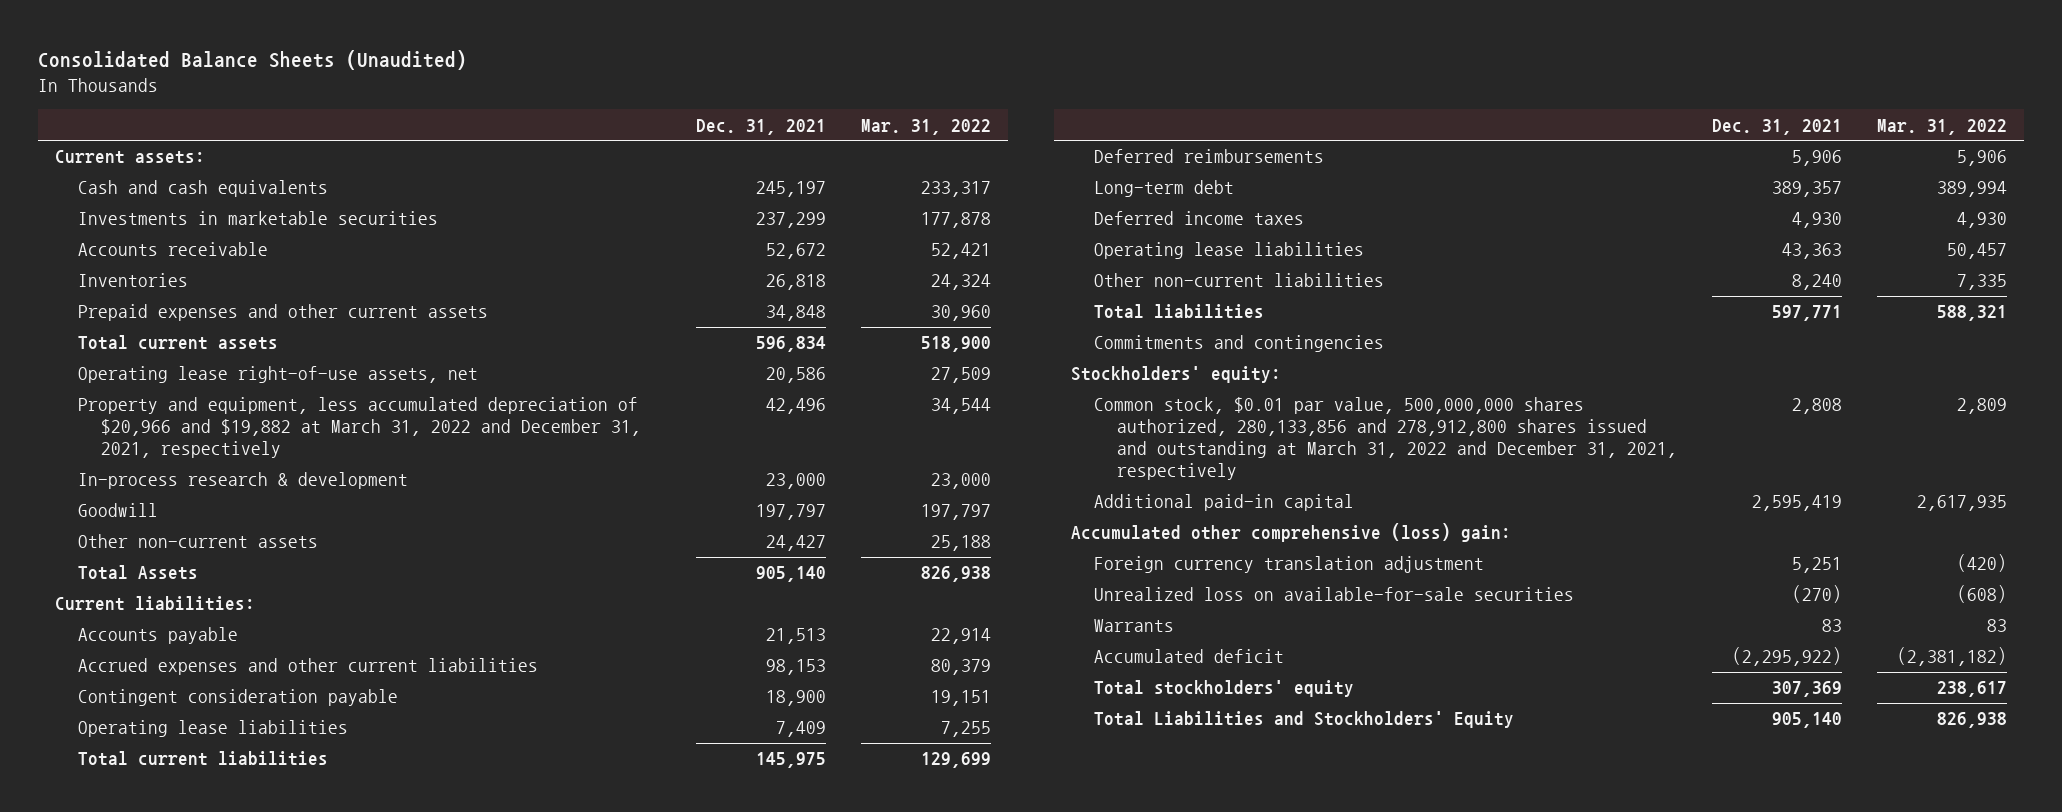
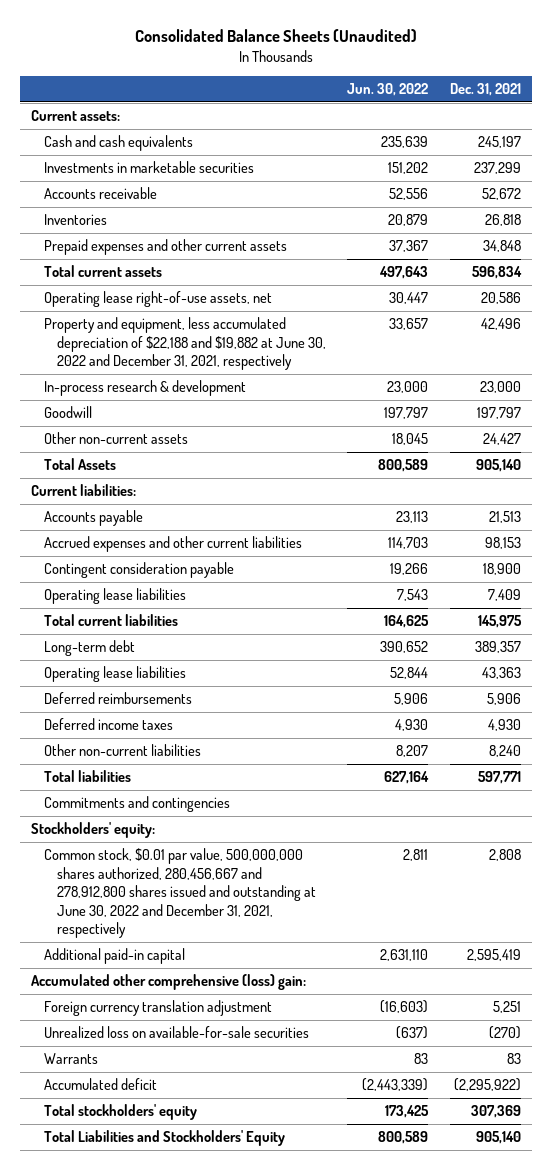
- | Dec. 31, 2021 | Mar. 31, 2022
+ | Jun. 30, 2022 | Dec. 31, 2021
- Property and equipment, less accumulated depreciation of $20,966 and $19,882 at March 31, 2022 and December 31, 2021, respectively | 42,496 | 34,544
+ Property and equipment, less accumulated depreciation of $22,188 and $19,882 at June 30, 2022 and December 31, 2021, respectively | 33,657 | 42,496
moved down: Deferred reimbursements | 5,906 | 5,906
moved down: Deferred income taxes | 4,930 | 4,930
- Common stock, $0.01 par value, 500,000,000 shares authorized, 280,133,856 and 278,912,800 shares issued and outstanding at March 31, 2022 and December 31, 2021, respectively | 2,808 | 2,809
+ Common stock, $0.01 par value, 500,000,000 shares authorized, 280,456,667 and 278,912,800 shares issued and outstanding at June 30, 2022 and December 31, 2021, respectively | 2,811 | 2,808

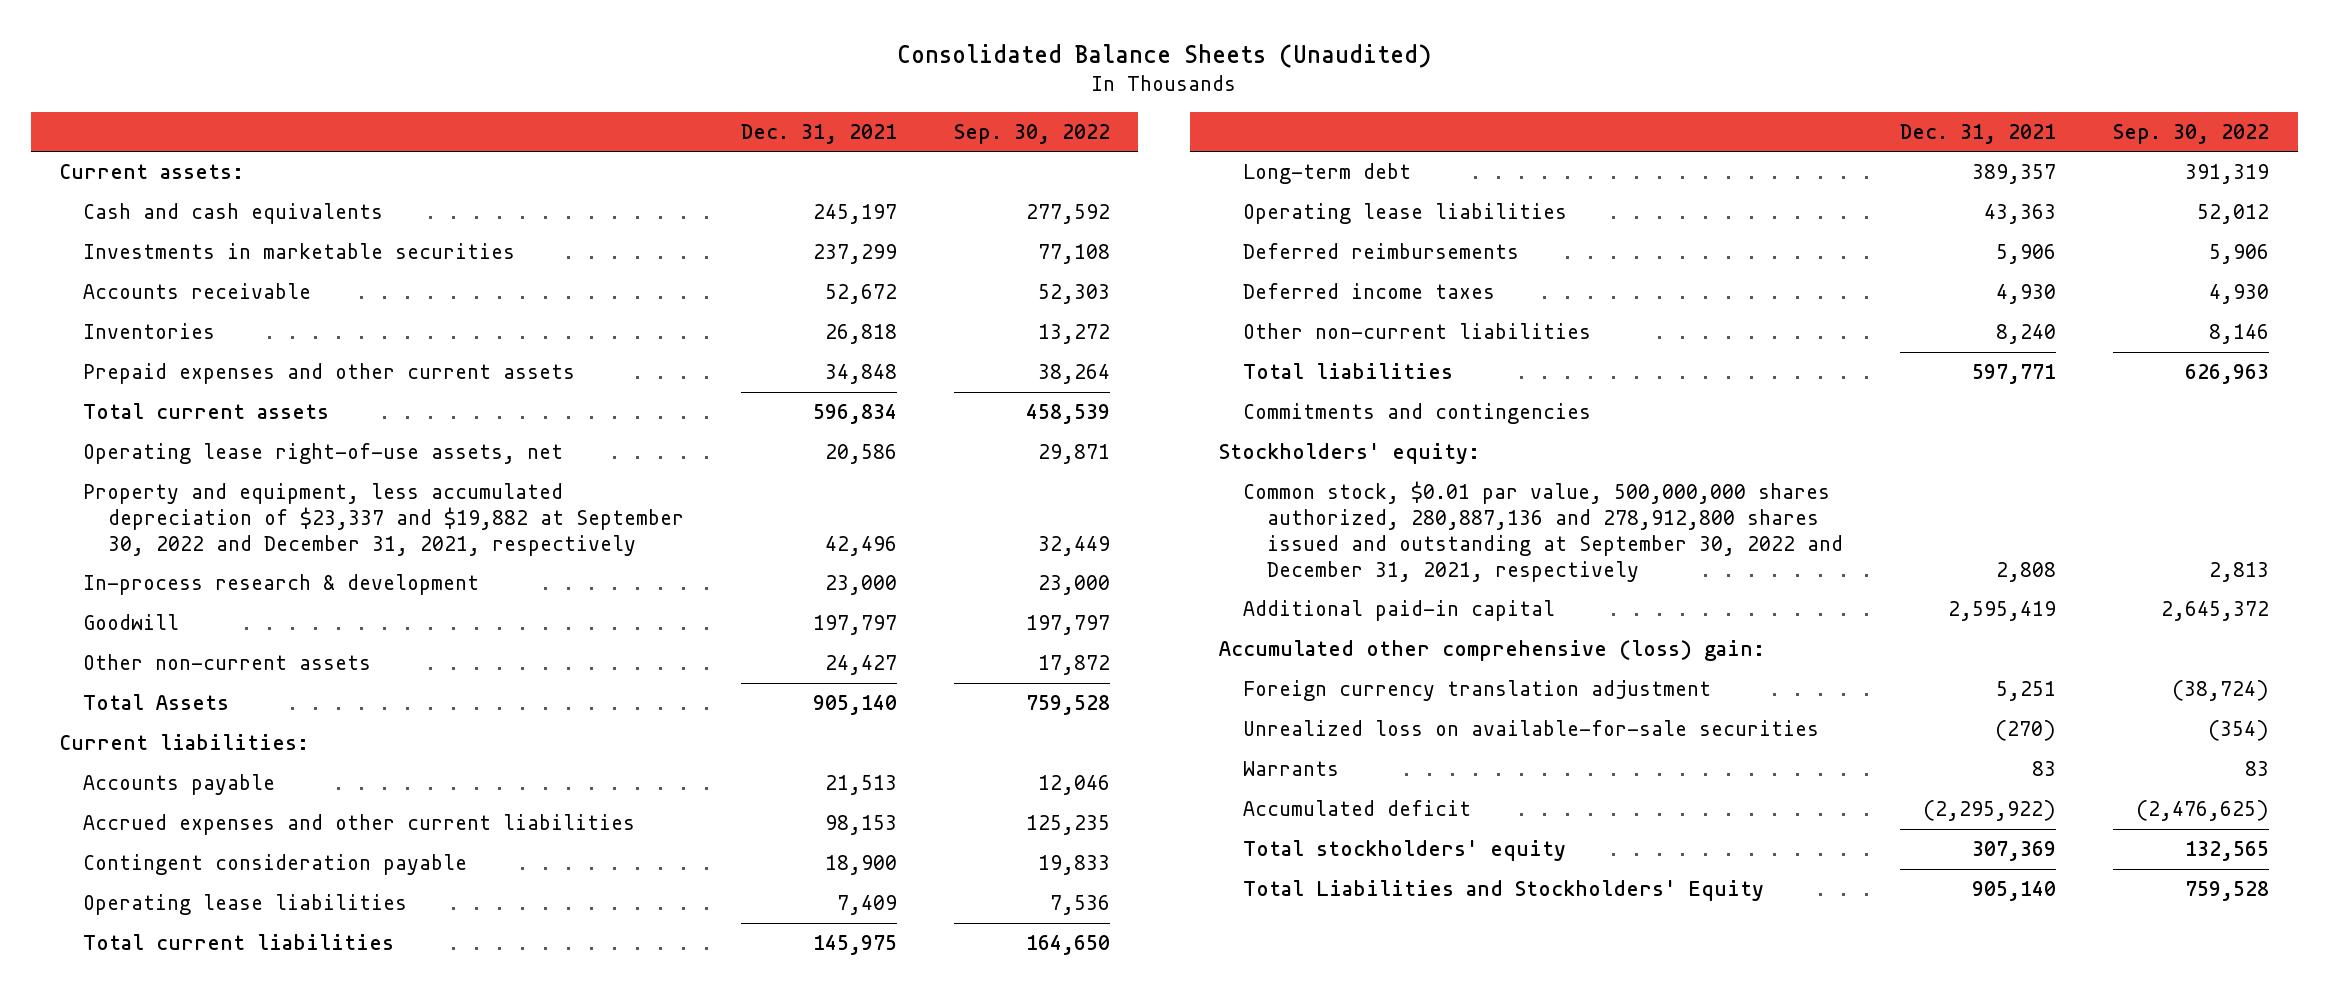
- | Jun. 30, 2022 | Dec. 31, 2021
+ | Dec. 31, 2021 | Sep. 30, 2022
- Property and equipment, less accumulated depreciation of $22,188 and $19,882 at June 30, 2022 and December 31, 2021, respectively | 33,657 | 42,496
+ Property and equipment, less accumulated depreciation of $23,337 and $19,882 at September 30, 2022 and December 31, 2021, respectively | 42,496 | 32,449
- Common stock, $0.01 par value, 500,000,000 shares authorized, 280,456,667 and 278,912,800 shares issued and outstanding at June 30, 2022 and December 31, 2021, respectively | 2,811 | 2,808
+ Common stock, $0.01 par value, 500,000,000 shares authorized, 280,887,136 and 278,912,800 shares issued and outstanding at September 30, 2022 and December 31, 2021, respectively | 2,808 | 2,813

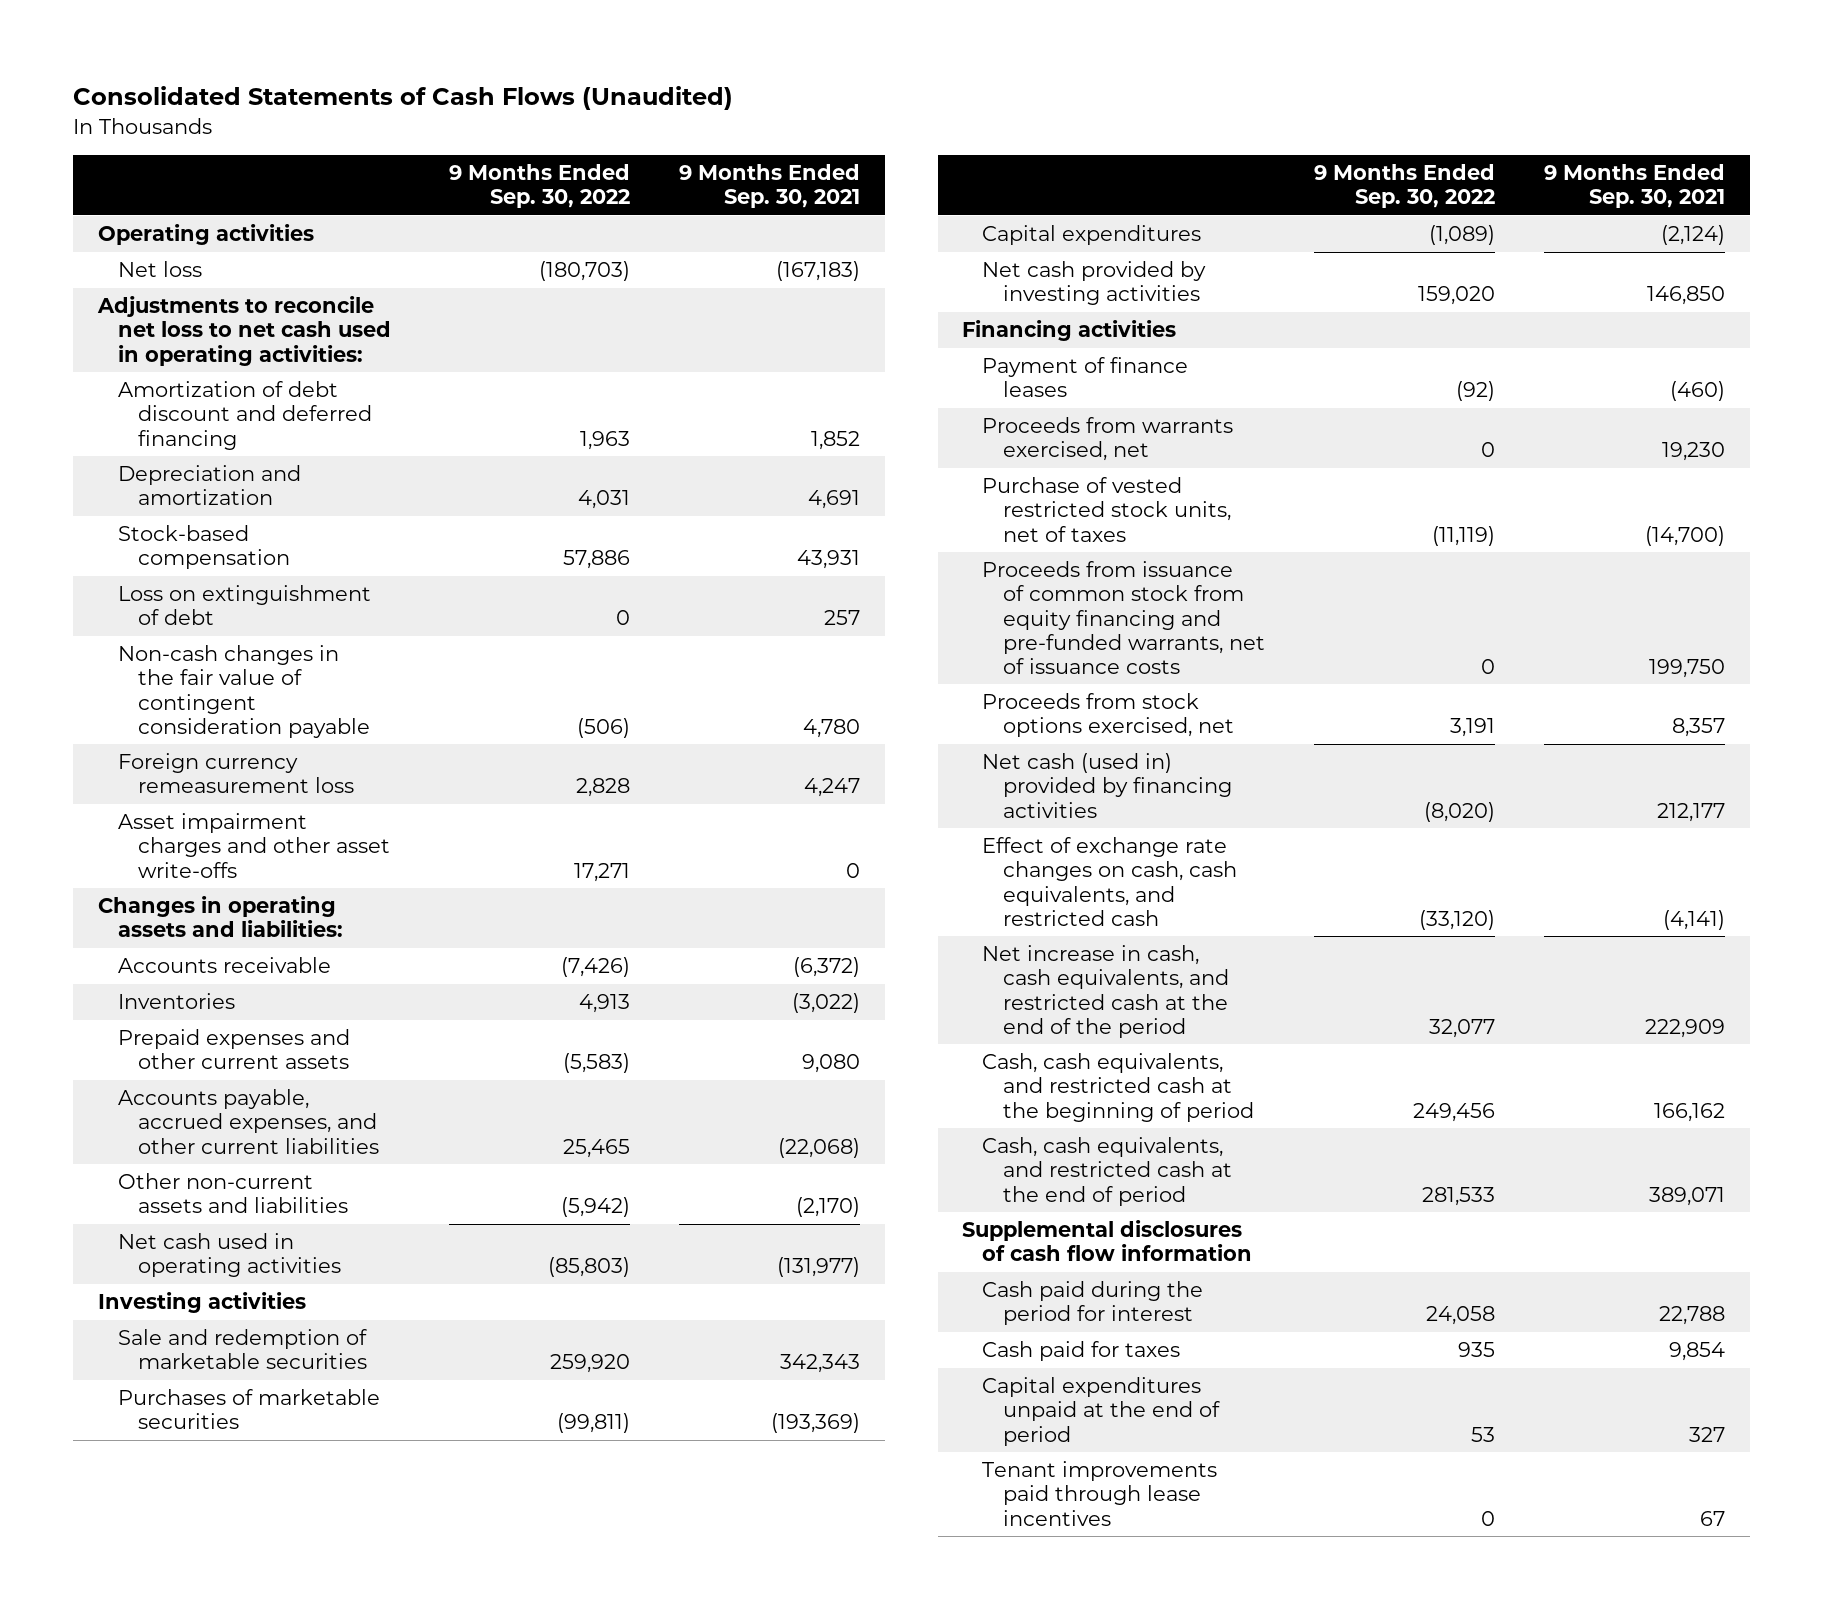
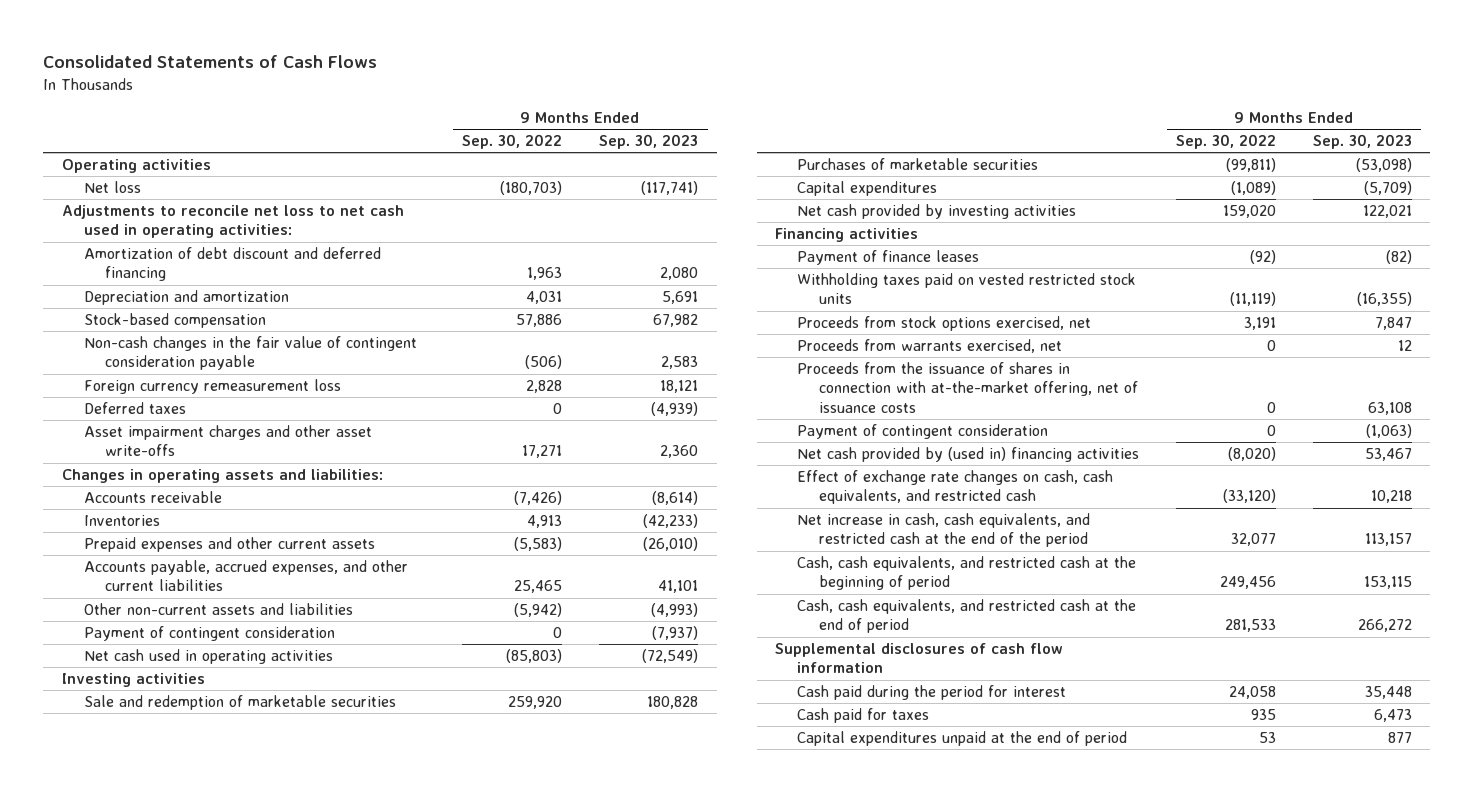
- Consolidated Statements of Cash Flows (Unaudited)
+ Consolidated Statements of Cash Flows
- | 9 Months Ended Sep. 30, 2022 | 9 Months Ended Sep. 30, 2021
+ | 9 Months Ended Sep. 30, 2022 | 9 Months Ended Sep. 30, 2023
- Loss on extinguishment of debt | 0 | 257
+ Deferred taxes | 0 | (4,939)
+ Payment of contingent consideration | 0 | (7,937)
- Purchase of vested restricted stock units, net of taxes | (11,119) | (14,700)
- Proceeds from issuance of common stock from equity financing and pre-funded warrants, net of issuance costs | 0 | 199,750
+ Withholding taxes paid on vested restricted stock units | (11,119) | (16,355)
- Net cash (used in) provided by financing activities | (8,020) | 212,177
moved down: Proceeds from warrants exercised, net | 0 | 12
+ Proceeds from the issuance of shares in connection with at-the-market offering, net of issuance costs | 0 | 63,108
+ Payment of contingent consideration | 0 | (1,063)
+ Net cash provided by (used in) financing activities | (8,020) | 53,467
- Tenant improvements paid through lease incentives | 0 | 67

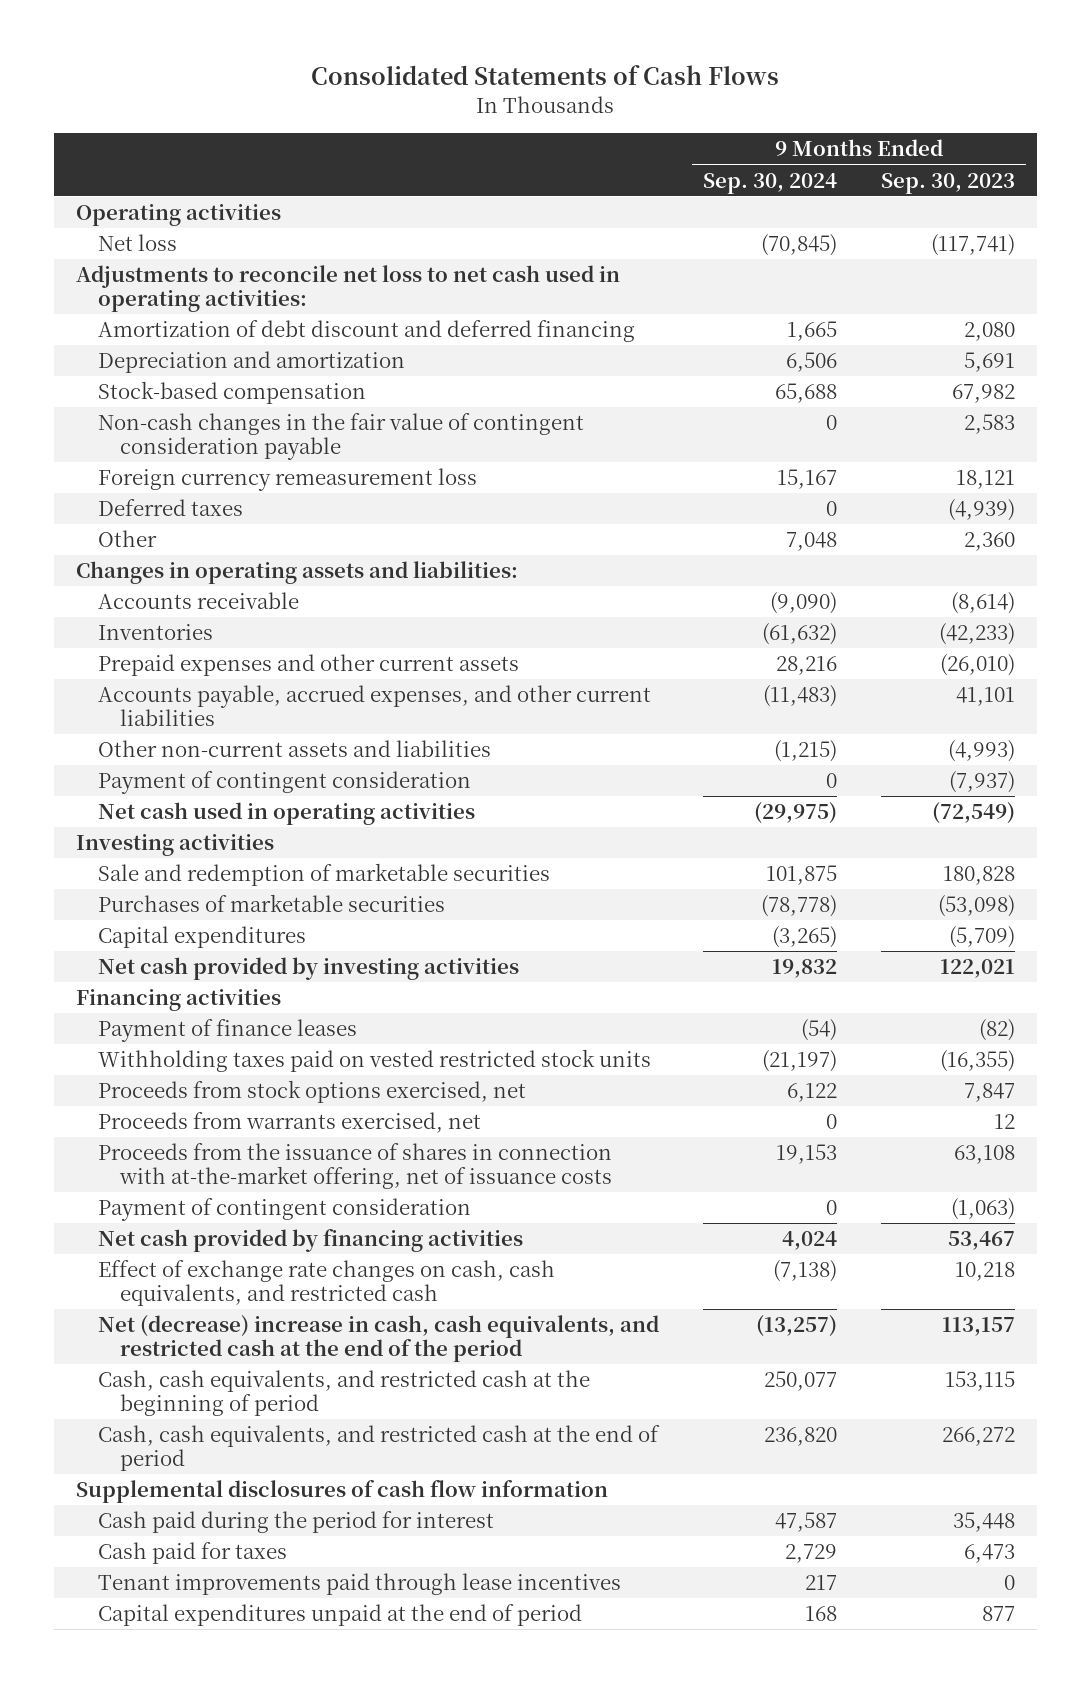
- | 9 Months Ended Sep. 30, 2022 | 9 Months Ended Sep. 30, 2023
+ | 9 Months Ended Sep. 30, 2024 | 9 Months Ended Sep. 30, 2023
- Asset impairment charges and other asset write-offs | 17,271 | 2,360
+ Other | 7,048 | 2,360
- Net cash provided by (used in) financing activities | (8,020) | 53,467
+ Net cash provided by financing activities | 4,024 | 53,467
- Net increase in cash, cash equivalents, and restricted cash at the end of the period | 32,077 | 113,157
+ Net (decrease) increase in cash, cash equivalents, and restricted cash at the end of the period | (13,257) | 113,157
+ Tenant improvements paid through lease incentives | 217 | 0

